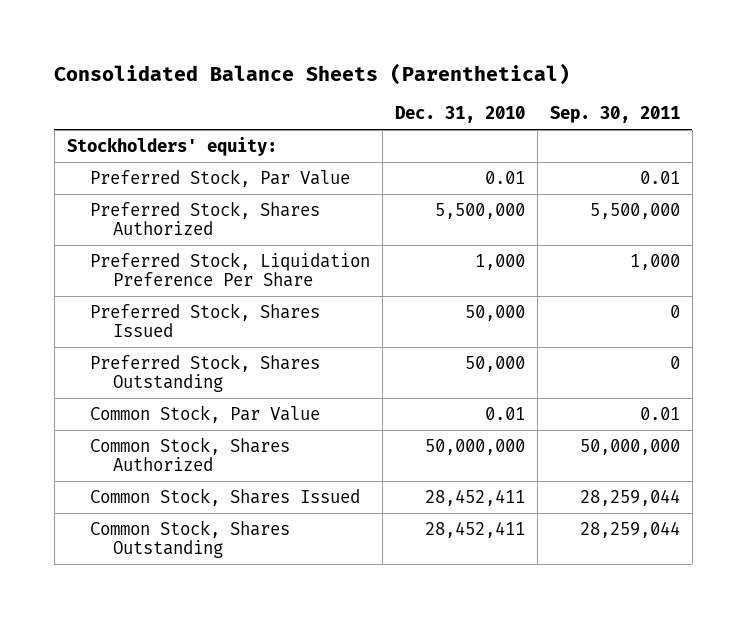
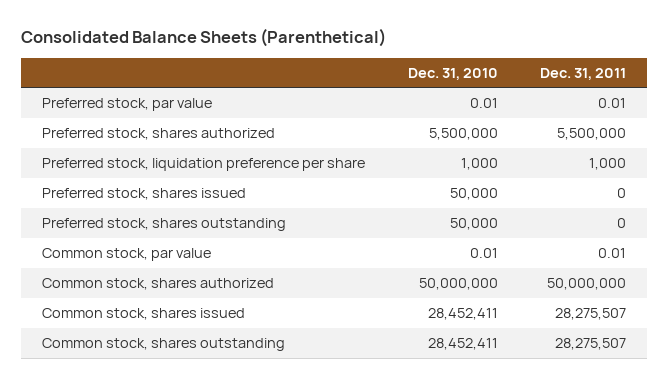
- | Dec. 31, 2010 | Sep. 30, 2011
+ | Dec. 31, 2010 | Dec. 31, 2011
- Stockholders' equity:
- Preferred Stock, Par Value | 0.01 | 0.01
- Preferred Stock, Shares Authorized | 5,500,000 | 5,500,000
- Preferred Stock, Liquidation Preference Per Share | 1,000 | 1,000
- Preferred Stock, Shares Issued | 50,000 | 0
- Preferred Stock, Shares Outstanding | 50,000 | 0
- Common Stock, Par Value | 0.01 | 0.01
- Common Stock, Shares Authorized | 50,000,000 | 50,000,000
- Common Stock, Shares Issued | 28,452,411 | 28,259,044
- Common Stock, Shares Outstanding | 28,452,411 | 28,259,044
+ Preferred stock, par value | 0.01 | 0.01
+ Preferred stock, shares authorized | 5,500,000 | 5,500,000
+ Preferred stock, liquidation preference per share | 1,000 | 1,000
+ Preferred stock, shares issued | 50,000 | 0
+ Preferred stock, shares outstanding | 50,000 | 0
+ Common stock, par value | 0.01 | 0.01
+ Common stock, shares authorized | 50,000,000 | 50,000,000
+ Common stock, shares issued | 28,452,411 | 28,275,507
+ Common stock, shares outstanding | 28,452,411 | 28,275,507

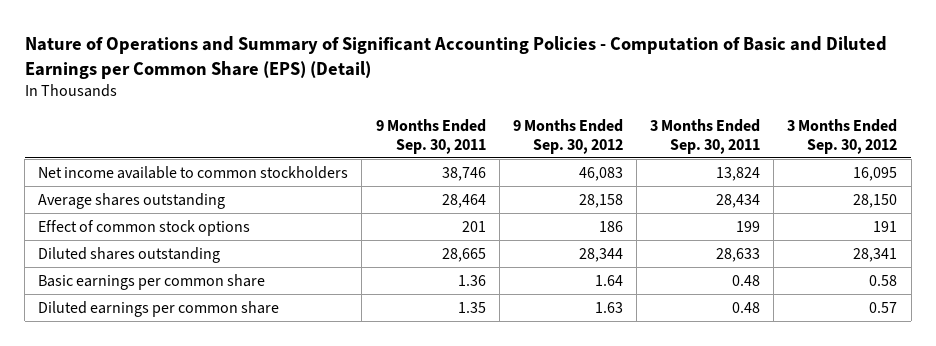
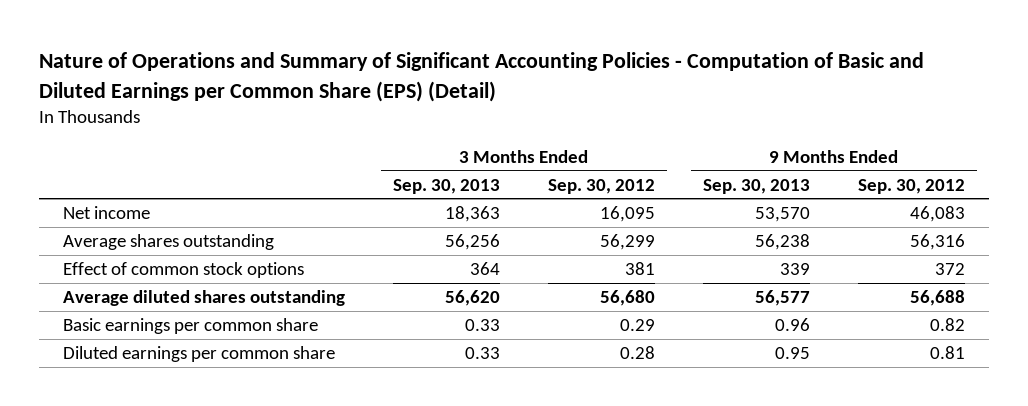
- | 9 Months Ended Sep. 30, 2011 | 9 Months Ended Sep. 30, 2012 | 3 Months Ended Sep. 30, 2011 | 3 Months Ended Sep. 30, 2012
+ | 3 Months Ended Sep. 30, 2013 | 3 Months Ended Sep. 30, 2012 | 9 Months Ended Sep. 30, 2013 | 9 Months Ended Sep. 30, 2012
- Net income available to common stockholders | 38,746 | 46,083 | 13,824 | 16,095
- Average shares outstanding | 28,464 | 28,158 | 28,434 | 28,150
- Effect of common stock options | 201 | 186 | 199 | 191
- Diluted shares outstanding | 28,665 | 28,344 | 28,633 | 28,341
- Basic earnings per common share | 1.36 | 1.64 | 0.48 | 0.58
- Diluted earnings per common share | 1.35 | 1.63 | 0.48 | 0.57
+ Net income | 18,363 | 16,095 | 53,570 | 46,083
+ Average shares outstanding | 56,256 | 56,299 | 56,238 | 56,316
+ Effect of common stock options | 364 | 381 | 339 | 372
+ Average diluted shares outstanding | 56,620 | 56,680 | 56,577 | 56,688
+ Basic earnings per common share | 0.33 | 0.29 | 0.96 | 0.82
+ Diluted earnings per common share | 0.33 | 0.28 | 0.95 | 0.81

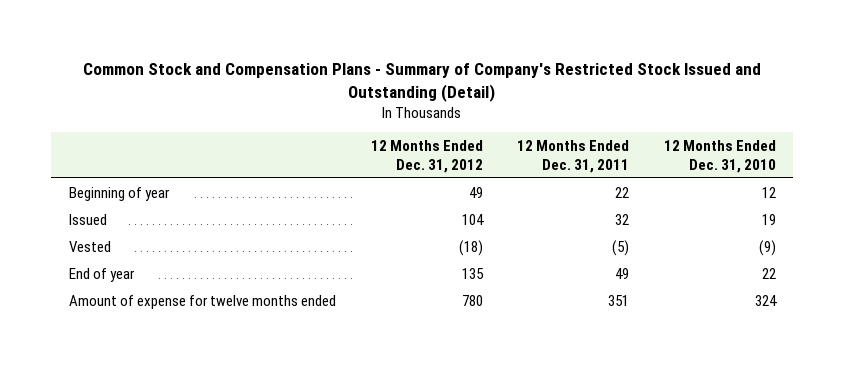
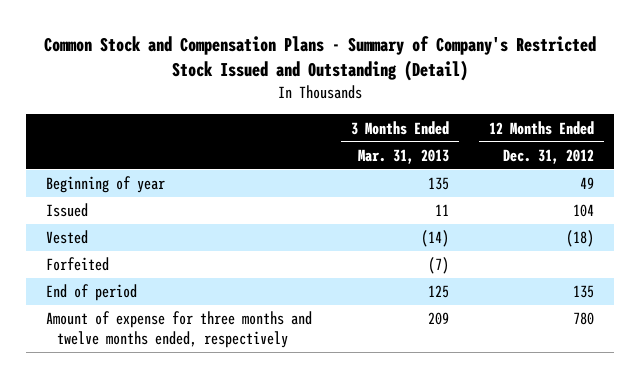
- | 12 Months Ended Dec. 31, 2012 | 12 Months Ended Dec. 31, 2011 | 12 Months Ended Dec. 31, 2010
+ | 3 Months Ended Mar. 31, 2013 | 12 Months Ended Dec. 31, 2012
- End of year | 135 | 49 | 22
- Amount of expense for twelve months ended | 780 | 351 | 324
+ Forfeited | (7) |
+ End of period | 125 | 135
+ Amount of expense for three months and twelve months ended, respectively | 209 | 780

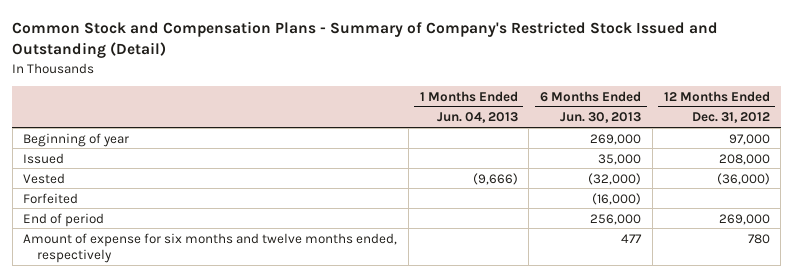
- | 3 Months Ended Mar. 31, 2013 | 12 Months Ended Dec. 31, 2012
+ | 1 Months Ended Jun. 04, 2013 | 6 Months Ended Jun. 30, 2013 | 12 Months Ended Dec. 31, 2012
- Beginning of year | 135 | 49
- Issued | 11 | 104
- Vested | (14) | (18)
+ Beginning of year | | 269,000 | 97,000
+ Issued | | 35,000 | 208,000
+ Vested | (9,666) | (32,000) | (36,000)
- End of period | 125 | 135
- Amount of expense for three months and twelve months ended, respectively | 209 | 780
+ End of period | | 256,000 | 269,000
+ Amount of expense for six months and twelve months ended, respectively | | 477 | 780

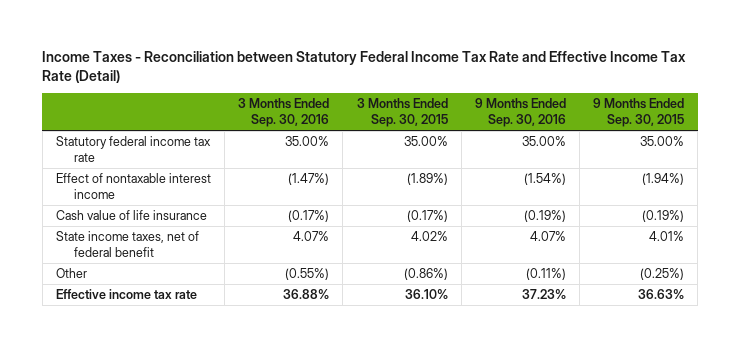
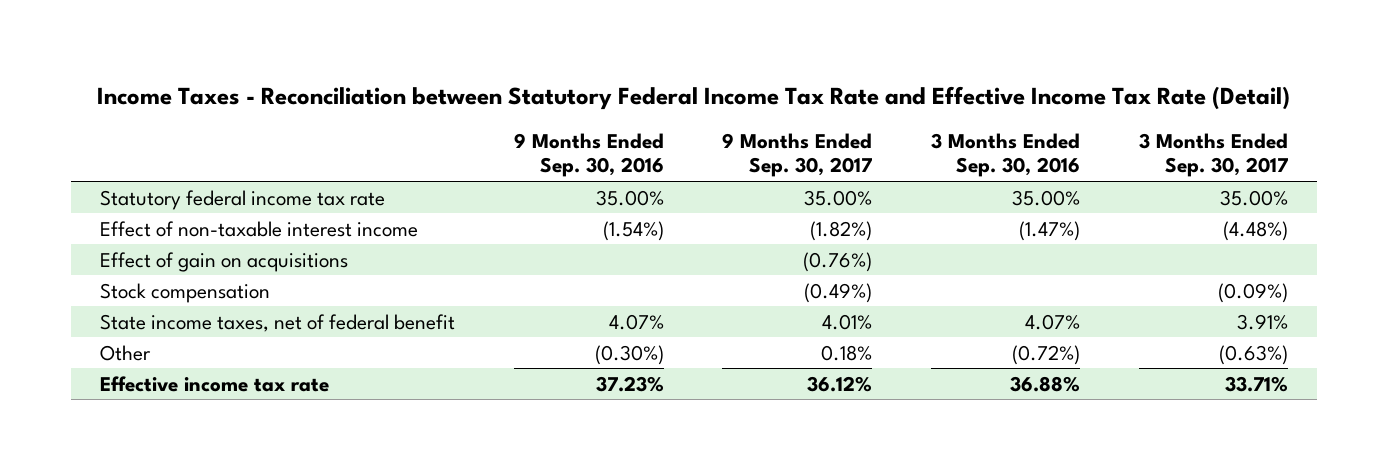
- | 3 Months Ended Sep. 30, 2016 | 3 Months Ended Sep. 30, 2015 | 9 Months Ended Sep. 30, 2016 | 9 Months Ended Sep. 30, 2015
+ | 9 Months Ended Sep. 30, 2016 | 9 Months Ended Sep. 30, 2017 | 3 Months Ended Sep. 30, 2016 | 3 Months Ended Sep. 30, 2017
- Effect of nontaxable interest income | (1.47%) | (1.89%) | (1.54%) | (1.94%)
- Cash value of life insurance | (0.17%) | (0.17%) | (0.19%) | (0.19%)
+ Effect of non-taxable interest income | (1.54%) | (1.82%) | (1.47%) | (4.48%)
+ Effect of gain on acquisitions | | (0.76%) | |
+ Stock compensation | | (0.49%) | | (0.09%)
- Other | (0.55%) | (0.86%) | (0.11%) | (0.25%)
+ Other | (0.30%) | 0.18% | (0.72%) | (0.63%)

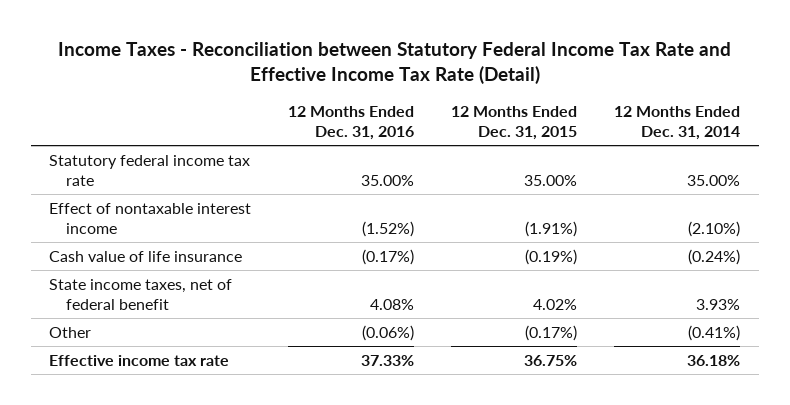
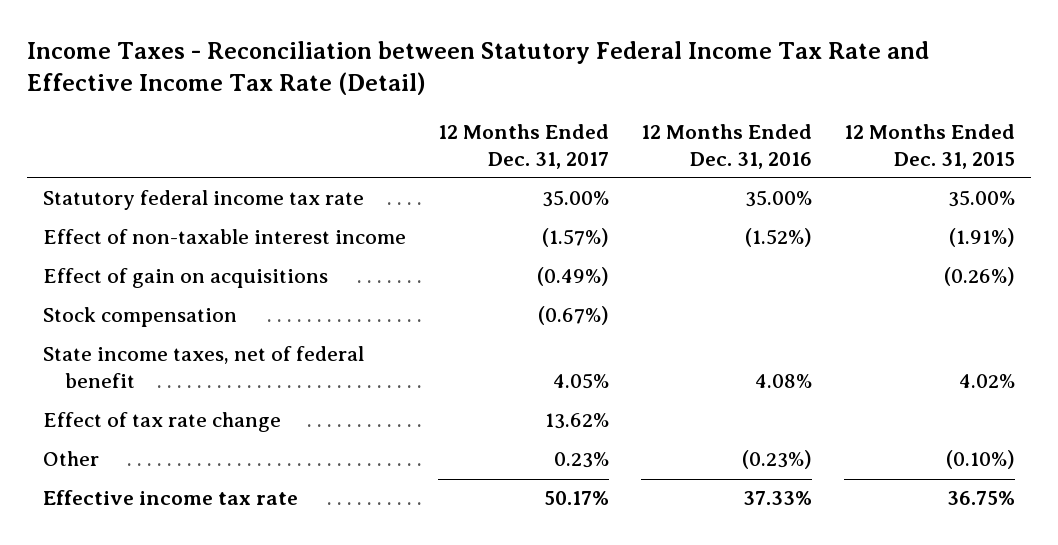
- | 12 Months Ended Dec. 31, 2016 | 12 Months Ended Dec. 31, 2015 | 12 Months Ended Dec. 31, 2014
+ | 12 Months Ended Dec. 31, 2017 | 12 Months Ended Dec. 31, 2016 | 12 Months Ended Dec. 31, 2015
- Effect of nontaxable interest income | (1.52%) | (1.91%) | (2.10%)
- Cash value of life insurance | (0.17%) | (0.19%) | (0.24%)
+ Effect of non-taxable interest income | (1.57%) | (1.52%) | (1.91%)
+ Effect of gain on acquisitions | (0.49%) | | (0.26%)
+ Stock compensation | (0.67%) | |
- Other | (0.06%) | (0.17%) | (0.41%)
+ Effect of tax rate change | 13.62% | |
+ Other | 0.23% | (0.23%) | (0.10%)

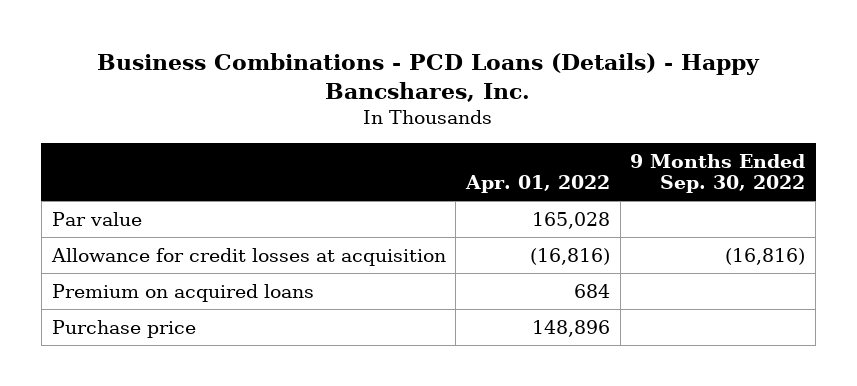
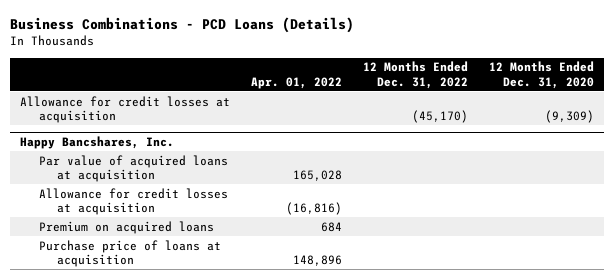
- Business Combinations - PCD Loans (Details) - Happy Bancshares, Inc.
+ Business Combinations - PCD Loans (Details)
- | Apr. 01, 2022 | 9 Months Ended Sep. 30, 2022
+ | Apr. 01, 2022 | 12 Months Ended Dec. 31, 2022 | 12 Months Ended Dec. 31, 2020
- Par value | 165,028 |
+ Allowance for credit losses at acquisition | | (45,170) | (9,309)
+ Happy Bancshares, Inc.
+ Par value of acquired loans at acquisition | 165,028 | |
- Purchase price | 148,896 |
+ Purchase price of loans at acquisition | 148,896 | |

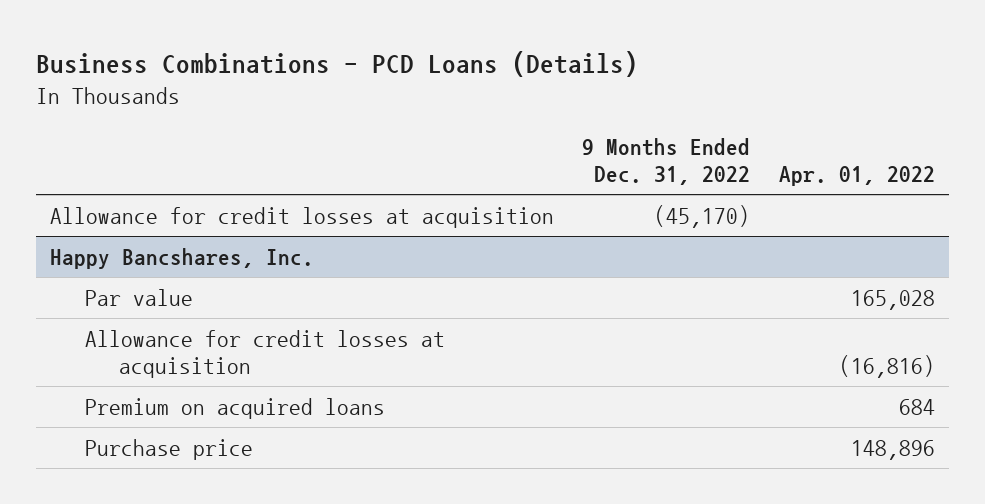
- | Apr. 01, 2022 | 12 Months Ended Dec. 31, 2022 | 12 Months Ended Dec. 31, 2020
+ | 9 Months Ended Dec. 31, 2022 | Apr. 01, 2022
@ Happy Bancshares, Inc.
- Par value of acquired loans at acquisition | 165,028 | |
+ Par value | | 165,028
- Purchase price of loans at acquisition | 148,896 | |
+ Purchase price | | 148,896

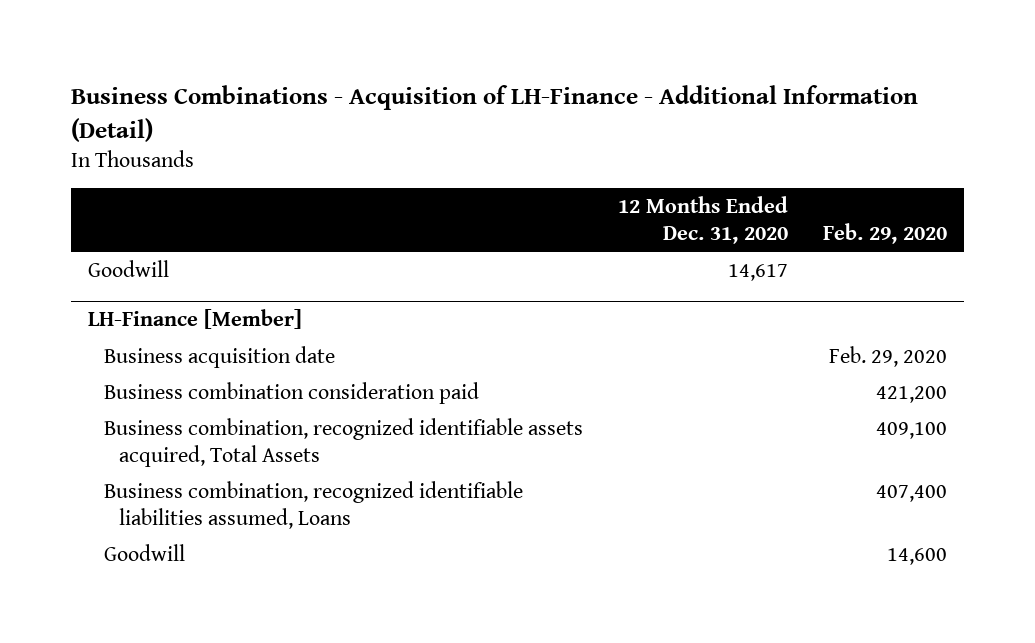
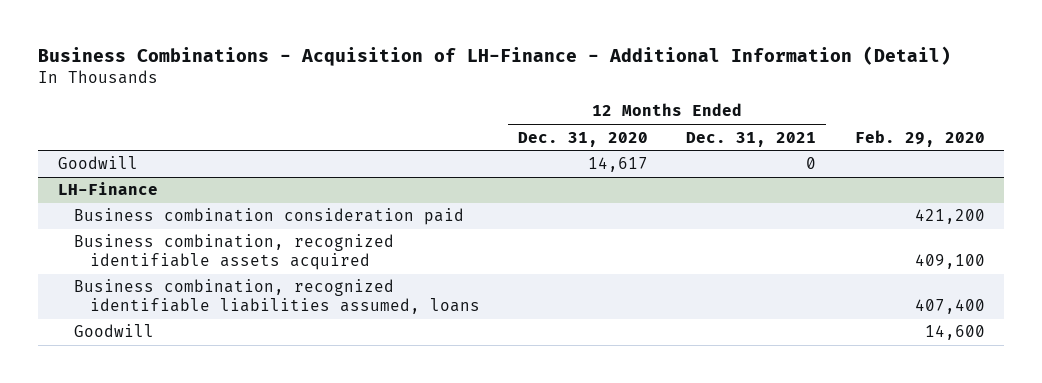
- | 12 Months Ended Dec. 31, 2020 | Feb. 29, 2020
+ | 12 Months Ended Dec. 31, 2020 | 12 Months Ended Dec. 31, 2021 | Feb. 29, 2020
- LH-Finance [Member]
- Business acquisition date | | Feb. 29, 2020
+ LH-Finance
- Business combination, recognized identifiable assets acquired, Total Assets | | 409,100
- Business combination, recognized identifiable liabilities assumed, Loans | | 407,400
+ Business combination, recognized identifiable assets acquired | | | 409,100
+ Business combination, recognized identifiable liabilities assumed, loans | | | 407,400

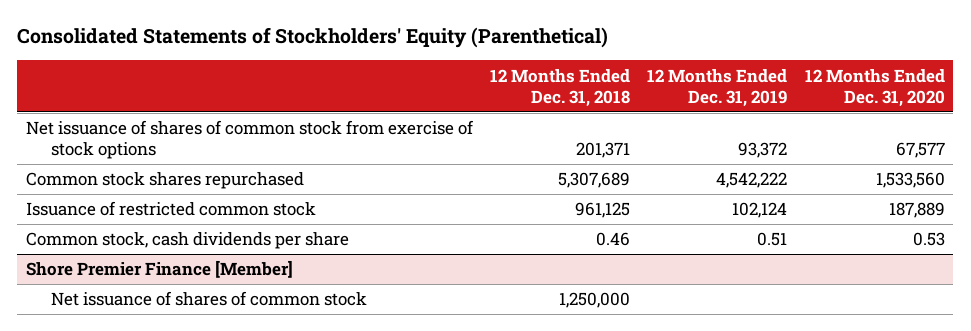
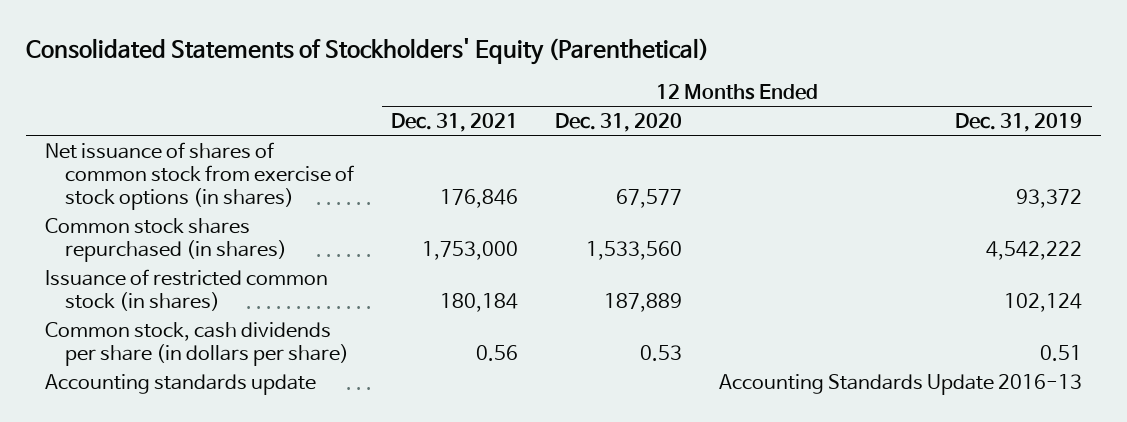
- | 12 Months Ended Dec. 31, 2018 | 12 Months Ended Dec. 31, 2019 | 12 Months Ended Dec. 31, 2020
+ | 12 Months Ended Dec. 31, 2021 | 12 Months Ended Dec. 31, 2020 | 12 Months Ended Dec. 31, 2019
- Net issuance of shares of common stock from exercise of stock options | 201,371 | 93,372 | 67,577
- Common stock shares repurchased | 5,307,689 | 4,542,222 | 1,533,560
- Issuance of restricted common stock | 961,125 | 102,124 | 187,889
- Common stock, cash dividends per share | 0.46 | 0.51 | 0.53
- Shore Premier Finance [Member]
- Net issuance of shares of common stock | 1,250,000 | |
+ Net issuance of shares of common stock from exercise of stock options (in shares) | 176,846 | 67,577 | 93,372
+ Common stock shares repurchased (in shares) | 1,753,000 | 1,533,560 | 4,542,222
+ Issuance of restricted common stock (in shares) | 180,184 | 187,889 | 102,124
+ Common stock, cash dividends per share (in dollars per share) | 0.56 | 0.53 | 0.51
+ Accounting standards update | | | Accounting Standards Update 2016-13

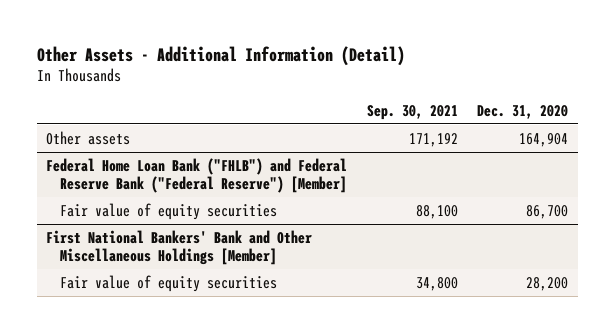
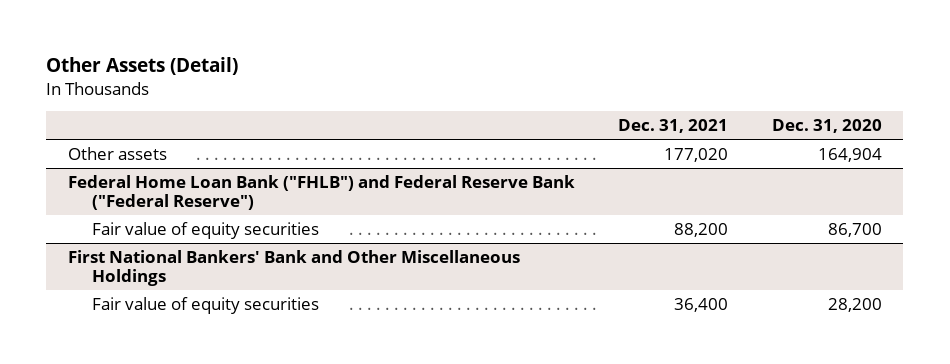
- Other Assets - Additional Information (Detail)
+ Other Assets (Detail)
- | Sep. 30, 2021 | Dec. 31, 2020
+ | Dec. 31, 2021 | Dec. 31, 2020
- Federal Home Loan Bank ("FHLB") and Federal Reserve Bank ("Federal Reserve") [Member]
+ Federal Home Loan Bank ("FHLB") and Federal Reserve Bank ("Federal Reserve")
- First National Bankers' Bank and Other Miscellaneous Holdings [Member]
+ First National Bankers' Bank and Other Miscellaneous Holdings

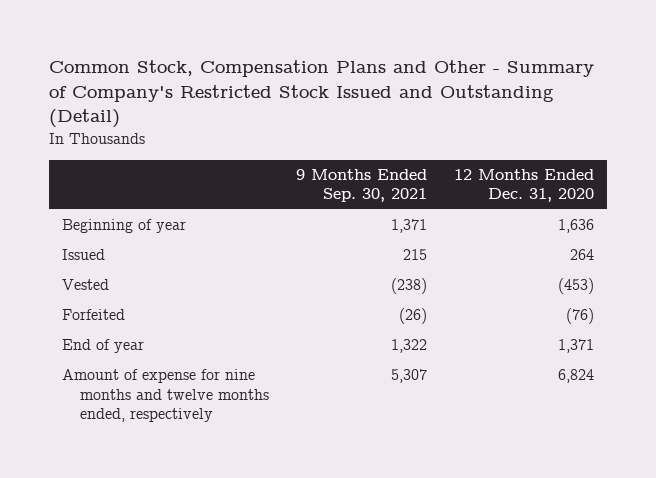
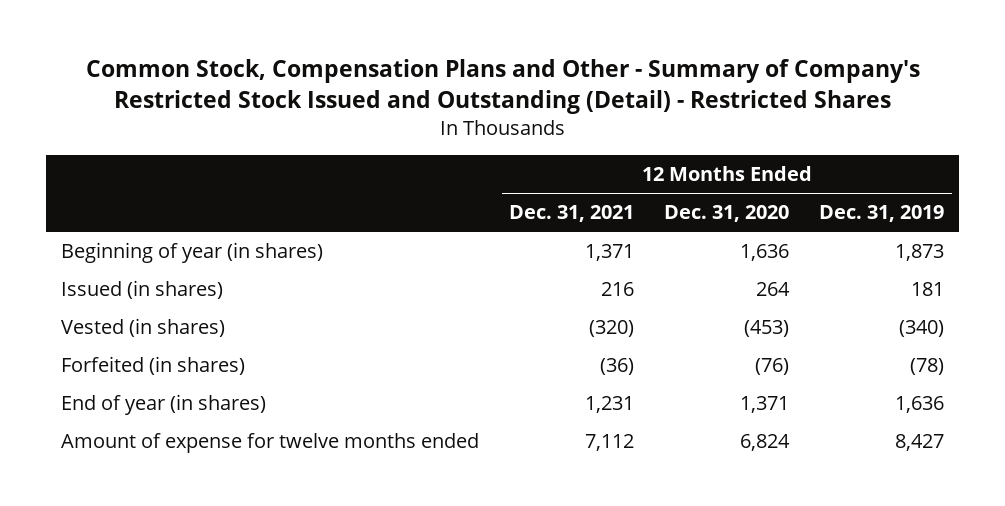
- Common Stock, Compensation Plans and Other - Summary of Company's Restricted Stock Issued and Outstanding (Detail)
+ Common Stock, Compensation Plans and Other - Summary of Company's Restricted Stock Issued and Outstanding (Detail) - Restricted Shares
- | 9 Months Ended Sep. 30, 2021 | 12 Months Ended Dec. 31, 2020
+ | 12 Months Ended Dec. 31, 2021 | 12 Months Ended Dec. 31, 2020 | 12 Months Ended Dec. 31, 2019
- Beginning of year | 1,371 | 1,636
- Issued | 215 | 264
- Vested | (238) | (453)
- Forfeited | (26) | (76)
- End of year | 1,322 | 1,371
- Amount of expense for nine months and twelve months ended, respectively | 5,307 | 6,824
+ Beginning of year (in shares) | 1,371 | 1,636 | 1,873
+ Issued (in shares) | 216 | 264 | 181
+ Vested (in shares) | (320) | (453) | (340)
+ Forfeited (in shares) | (36) | (76) | (78)
+ End of year (in shares) | 1,231 | 1,371 | 1,636
+ Amount of expense for twelve months ended | 7,112 | 6,824 | 8,427

